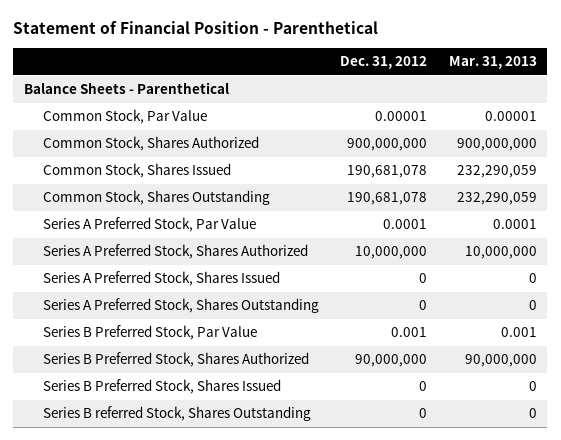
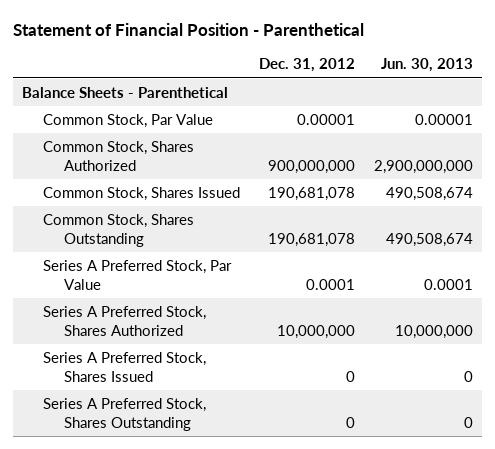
- | Dec. 31, 2012 | Mar. 31, 2013
+ | Dec. 31, 2012 | Jun. 30, 2013
- Series B Preferred Stock, Par Value | 0.001 | 0.001
- Series B Preferred Stock, Shares Authorized | 90,000,000 | 90,000,000
- Series B Preferred Stock, Shares Issued | 0 | 0
- Series B referred Stock, Shares Outstanding | 0 | 0

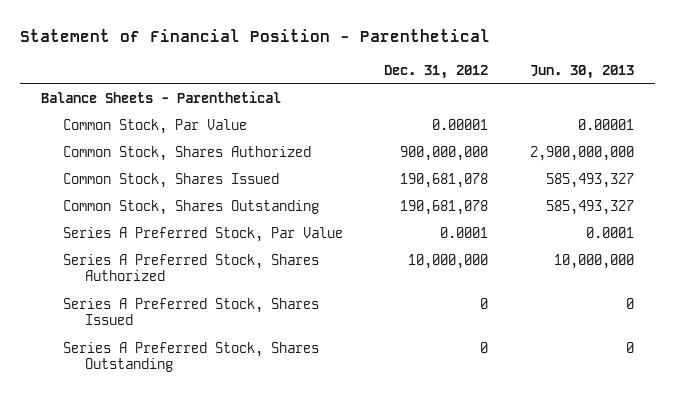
- Common Stock, Shares Issued | 190,681,078 | 490,508,674
- Common Stock, Shares Outstanding | 190,681,078 | 490,508,674
+ Common Stock, Shares Issued | 190,681,078 | 585,493,327
+ Common Stock, Shares Outstanding | 190,681,078 | 585,493,327

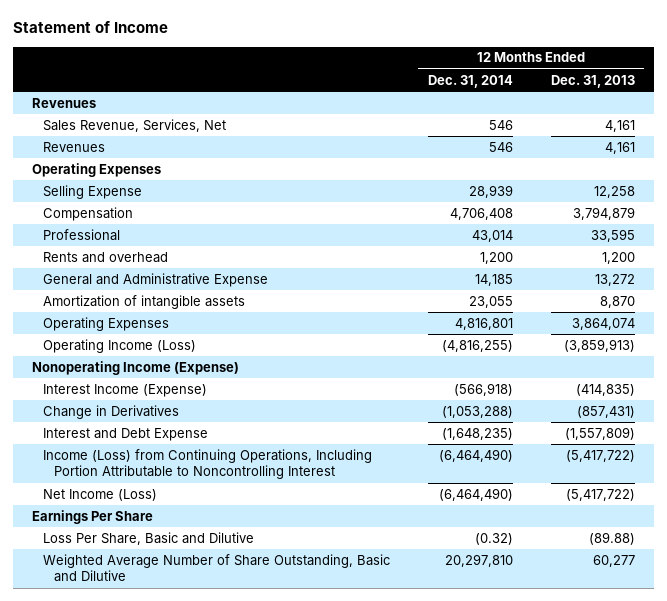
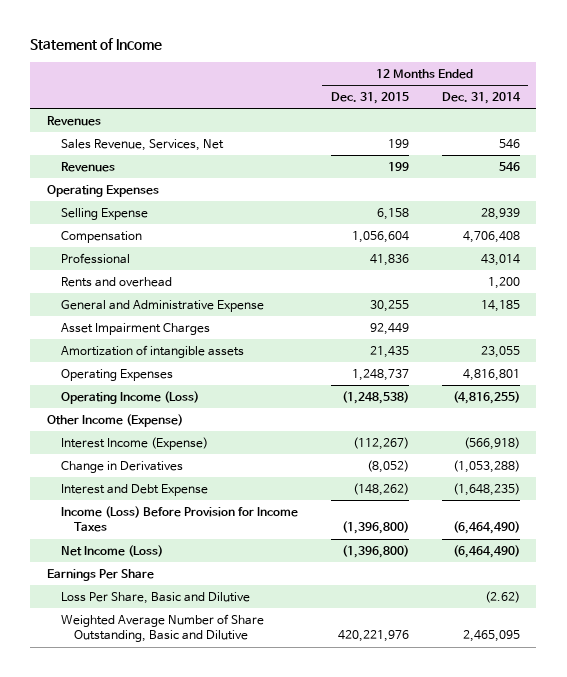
- | 12 Months Ended Dec. 31, 2014 | 12 Months Ended Dec. 31, 2013
+ | 12 Months Ended Dec. 31, 2015 | 12 Months Ended Dec. 31, 2014
+ Asset Impairment Charges | 92,449 |
- Nonoperating Income (Expense)
+ Other Income (Expense)
- Income (Loss) from Continuing Operations, Including Portion Attributable to Noncontrolling Interest | (6,464,490) | (5,417,722)
+ Income (Loss) Before Provision for Income Taxes | (1,396,800) | (6,464,490)
- Loss Per Share, Basic and Dilutive | (0.32) | (89.88)
- Weighted Average Number of Share Outstanding, Basic and Dilutive | 20,297,810 | 60,277
+ Loss Per Share, Basic and Dilutive | | (2.62)
+ Weighted Average Number of Share Outstanding, Basic and Dilutive | 420,221,976 | 2,465,095

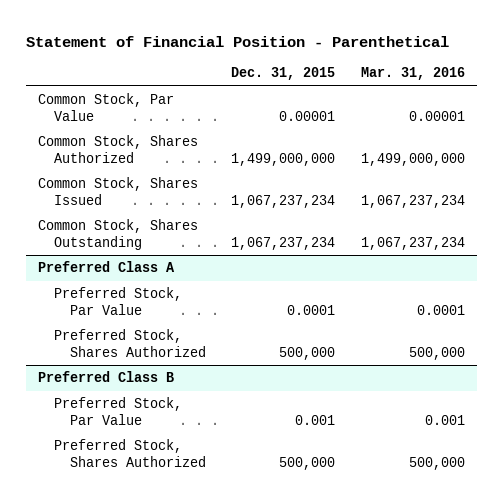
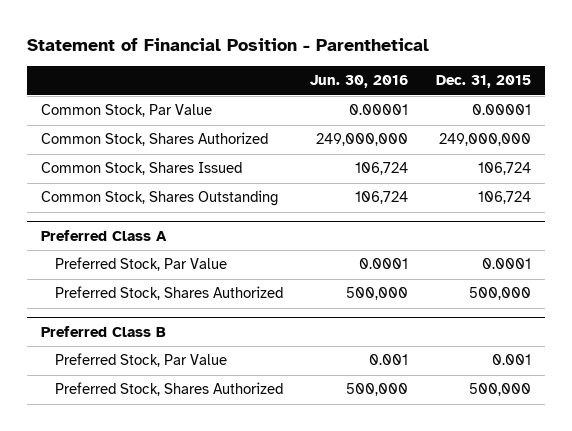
- | Dec. 31, 2015 | Mar. 31, 2016
+ | Jun. 30, 2016 | Dec. 31, 2015
- Common Stock, Shares Authorized | 1,499,000,000 | 1,499,000,000
- Common Stock, Shares Issued | 1,067,237,234 | 1,067,237,234
- Common Stock, Shares Outstanding | 1,067,237,234 | 1,067,237,234
+ Common Stock, Shares Authorized | 249,000,000 | 249,000,000
+ Common Stock, Shares Issued | 106,724 | 106,724
+ Common Stock, Shares Outstanding | 106,724 | 106,724

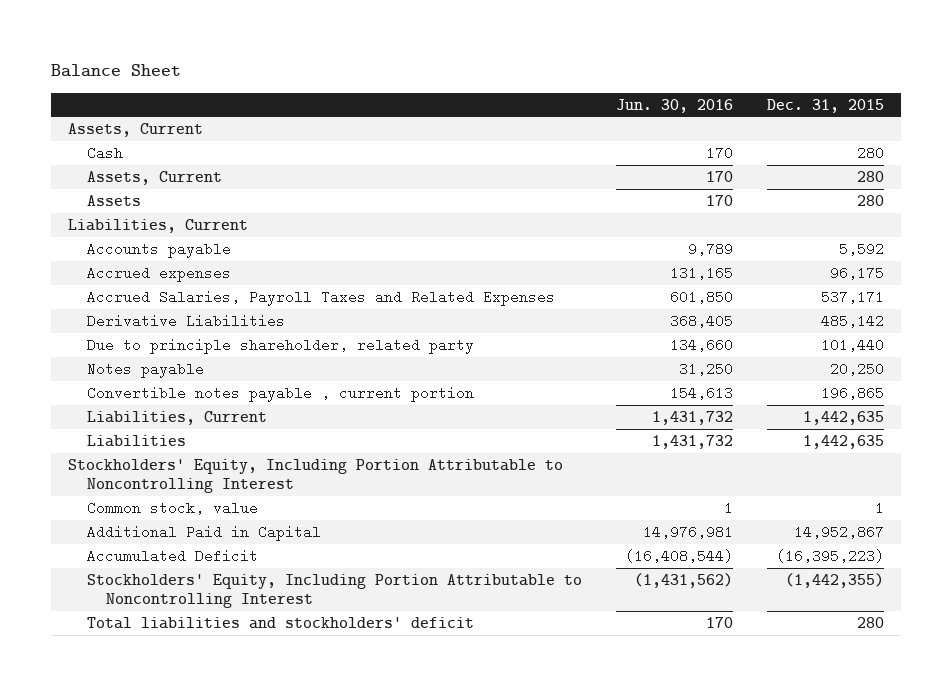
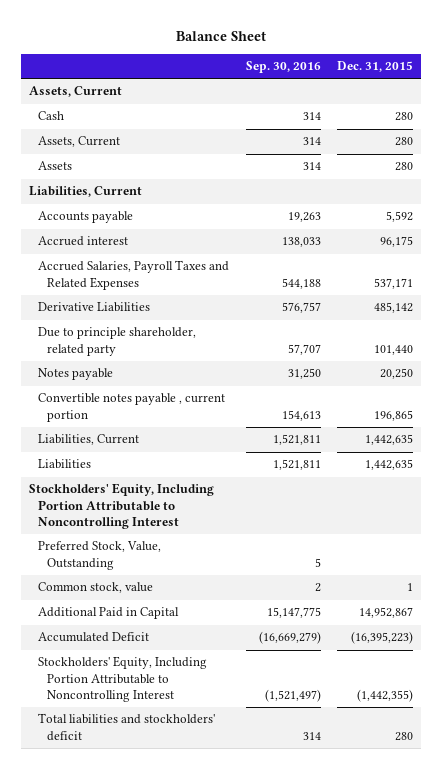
- | Jun. 30, 2016 | Dec. 31, 2015
+ | Sep. 30, 2016 | Dec. 31, 2015
- Accrued expenses | 131,165 | 96,175
+ Accrued interest | 138,033 | 96,175
+ Preferred Stock, Value, Outstanding | 5 |

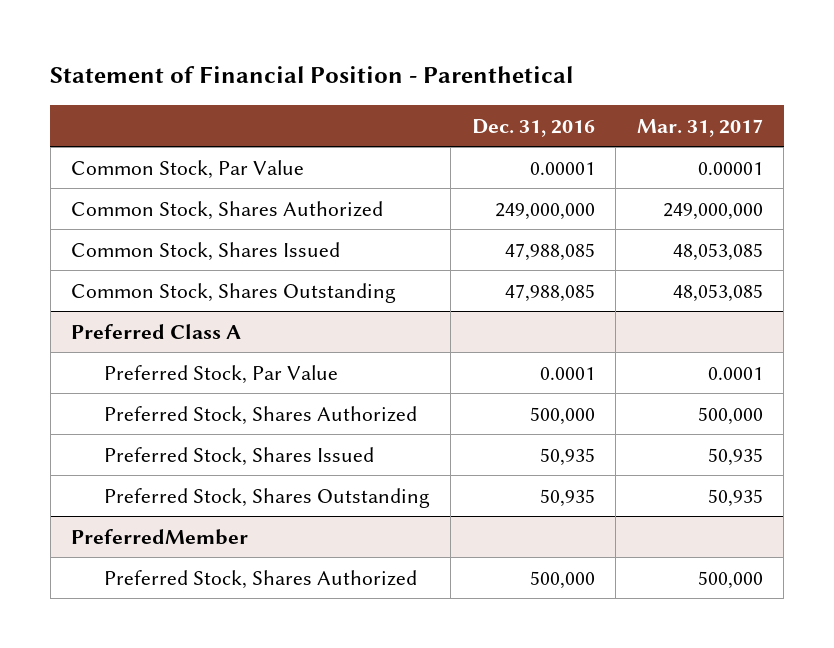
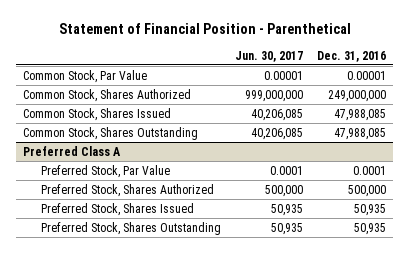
- | Dec. 31, 2016 | Mar. 31, 2017
+ | Jun. 30, 2017 | Dec. 31, 2016
- PreferredMember
- Preferred Stock, Shares Authorized | 500,000 | 500,000

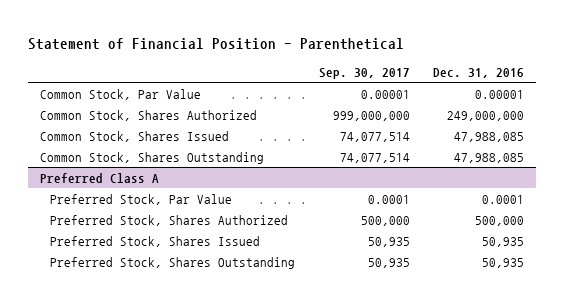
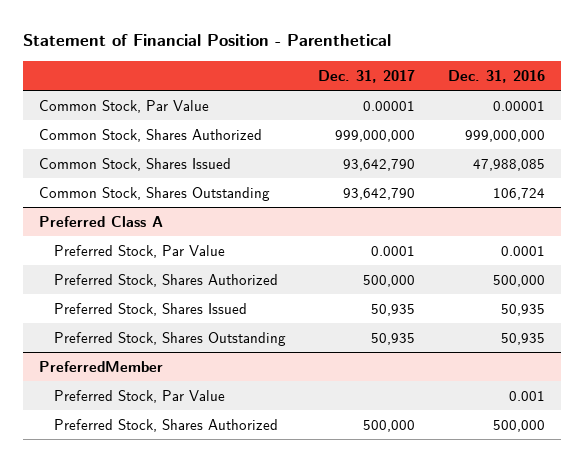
- | Sep. 30, 2017 | Dec. 31, 2016
+ | Dec. 31, 2017 | Dec. 31, 2016
- Common Stock, Shares Authorized | 999,000,000 | 249,000,000
+ Common Stock, Shares Authorized | 999,000,000 | 999,000,000
- Common Stock, Shares Outstanding | 74,077,514 | 47,988,085
+ Common Stock, Shares Outstanding | 93,642,790 | 106,724
+ PreferredMember
+ Preferred Stock, Par Value | | 0.001
+ Preferred Stock, Shares Authorized | 500,000 | 500,000

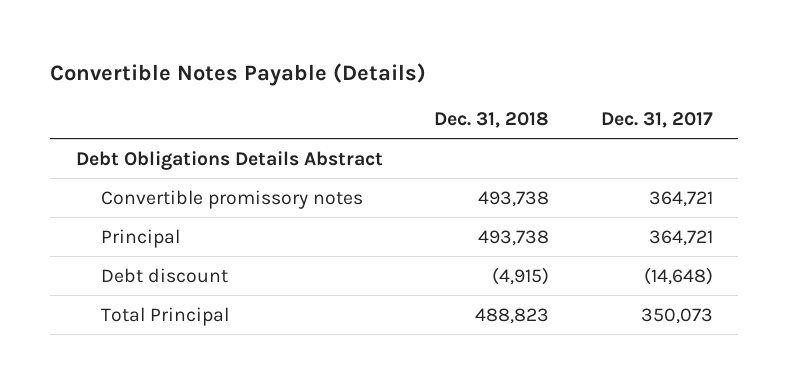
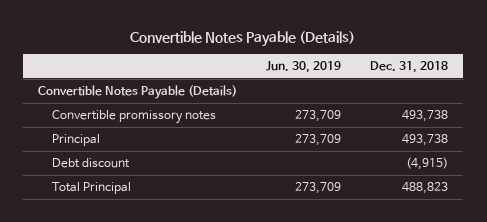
- | Dec. 31, 2018 | Dec. 31, 2017
+ | Jun. 30, 2019 | Dec. 31, 2018
- Debt Obligations Details Abstract
+ Convertible Notes Payable (Details)

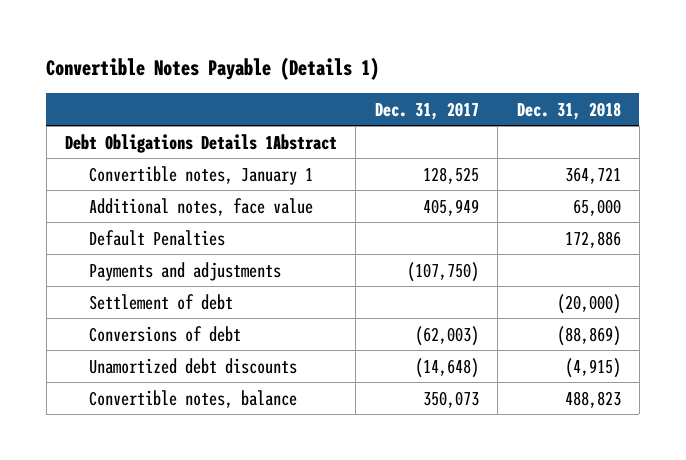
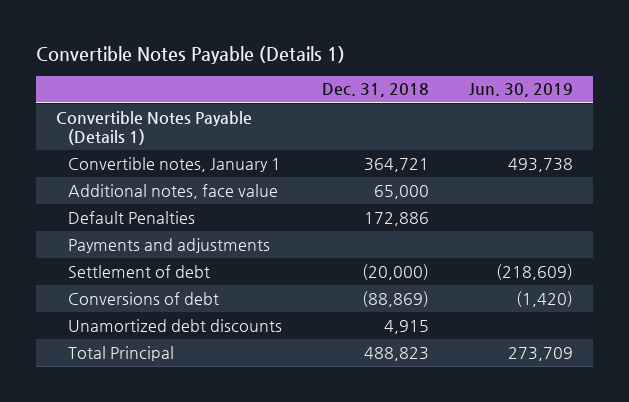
- | Dec. 31, 2017 | Dec. 31, 2018
+ | Dec. 31, 2018 | Jun. 30, 2019
- Debt Obligations Details 1Abstract
+ Convertible Notes Payable (Details 1)
- Unamortized debt discounts | (14,648) | (4,915)
- Convertible notes, balance | 350,073 | 488,823
+ Unamortized debt discounts | 4,915 |
+ Total Principal | 488,823 | 273,709

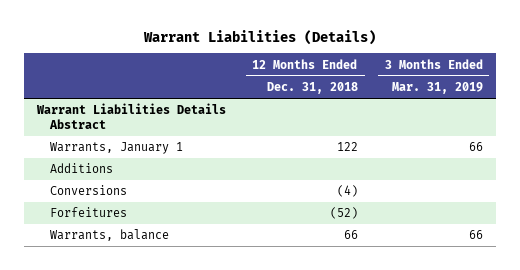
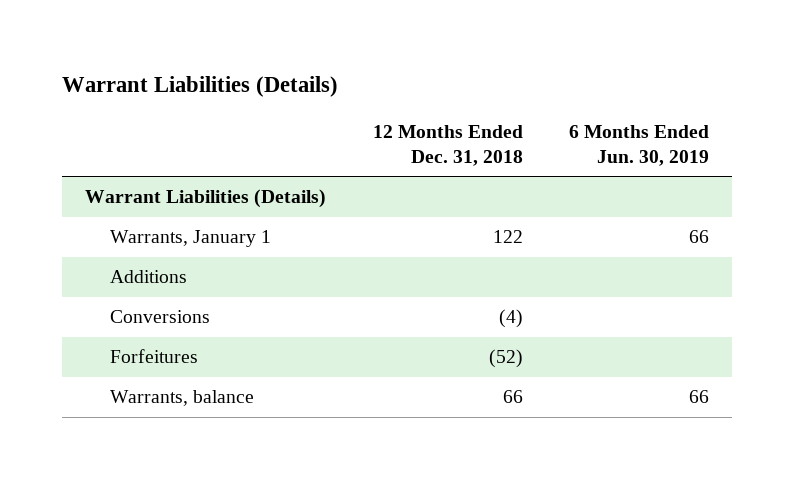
- | 12 Months Ended Dec. 31, 2018 | 3 Months Ended Mar. 31, 2019
+ | 12 Months Ended Dec. 31, 2018 | 6 Months Ended Jun. 30, 2019
- Warrant Liabilities Details Abstract
+ Warrant Liabilities (Details)

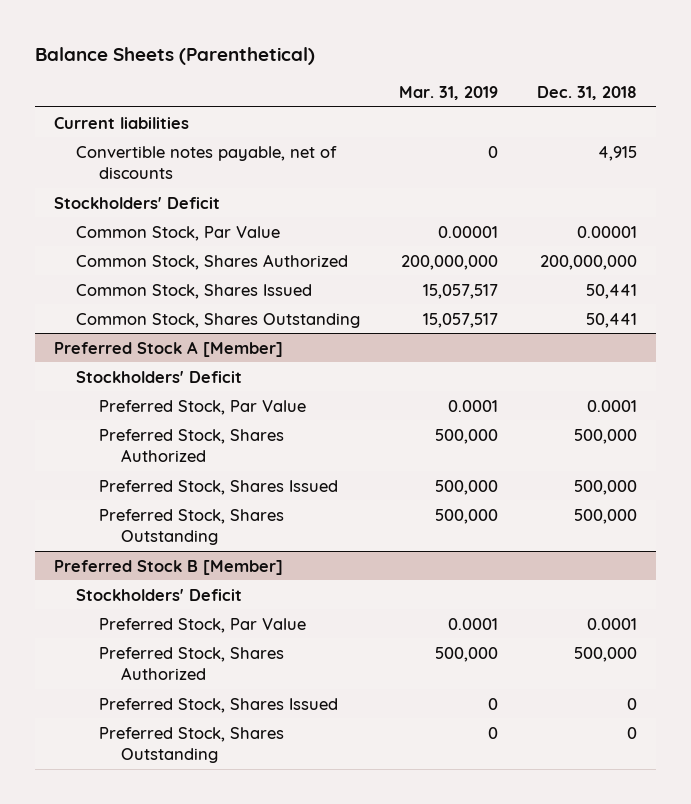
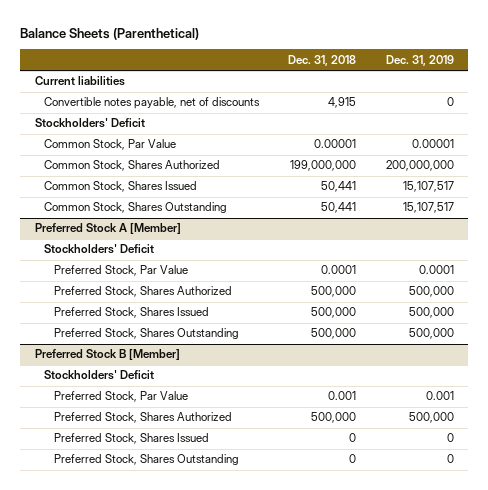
- | Mar. 31, 2019 | Dec. 31, 2018
+ | Dec. 31, 2018 | Dec. 31, 2019
- Common Stock, Shares Authorized | 200,000,000 | 200,000,000
+ Common Stock, Shares Authorized | 199,000,000 | 200,000,000
@ Preferred Stock B [Member]
- Preferred Stock, Par Value | 0.0001 | 0.0001
+ Preferred Stock, Par Value | 0.001 | 0.001

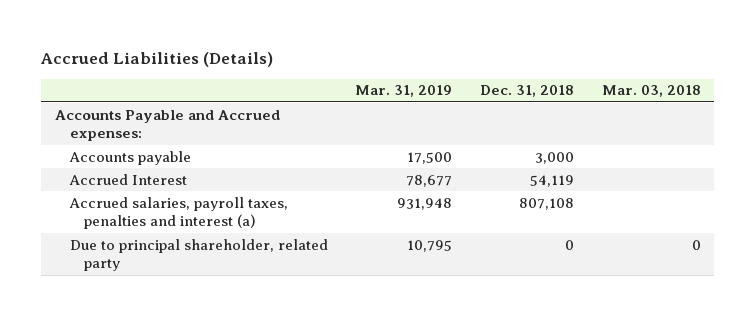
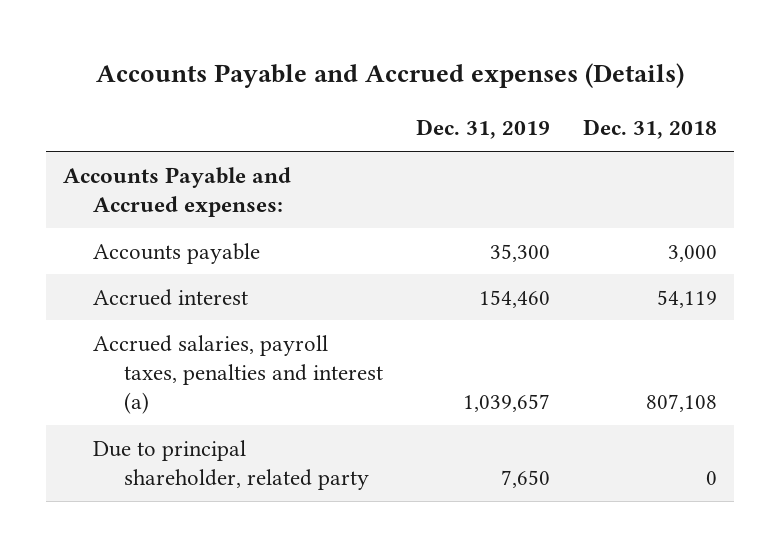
- Accrued Liabilities (Details)
+ Accounts Payable and Accrued expenses (Details)
- | Mar. 31, 2019 | Dec. 31, 2018 | Mar. 03, 2018
+ | Dec. 31, 2019 | Dec. 31, 2018
- Accrued Interest | 78,677 | 54,119 |
+ Accrued interest | 154,460 | 54,119

